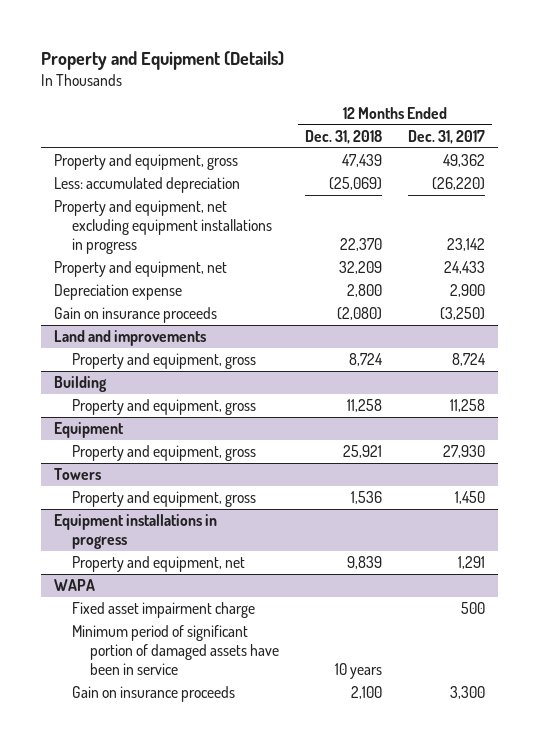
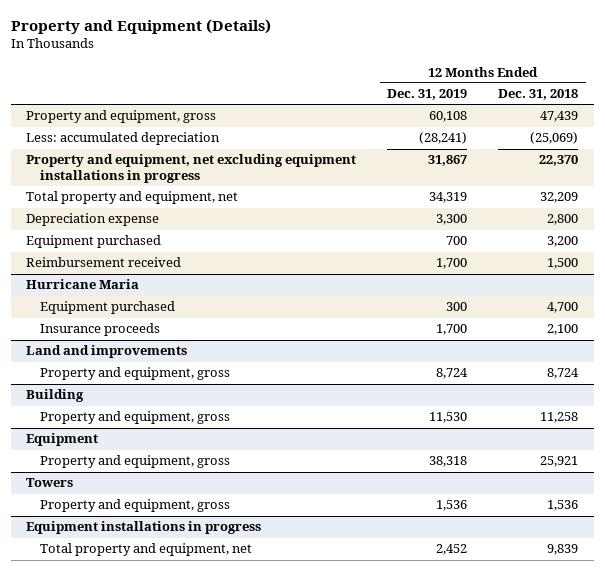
- | 12 Months Ended Dec. 31, 2018 | 12 Months Ended Dec. 31, 2017
+ | 12 Months Ended Dec. 31, 2019 | 12 Months Ended Dec. 31, 2018
- Property and equipment, net | 32,209 | 24,433
+ Total property and equipment, net | 34,319 | 32,209
- Gain on insurance proceeds | (2,080) | (3,250)
+ Equipment purchased | 700 | 3,200
+ Reimbursement received | 1,700 | 1,500
+ Hurricane Maria
+ Equipment purchased | 300 | 4,700
+ Insurance proceeds | 1,700 | 2,100
@ Equipment installations in progress
- Property and equipment, net | 9,839 | 1,291
- WAPA
- Fixed asset impairment charge | | 500
- Minimum period of significant portion of damaged assets have been in service | 10 years |
- Gain on insurance proceeds | 2,100 | 3,300
@ Equipment installations in progress
+ Total property and equipment, net | 2,452 | 9,839

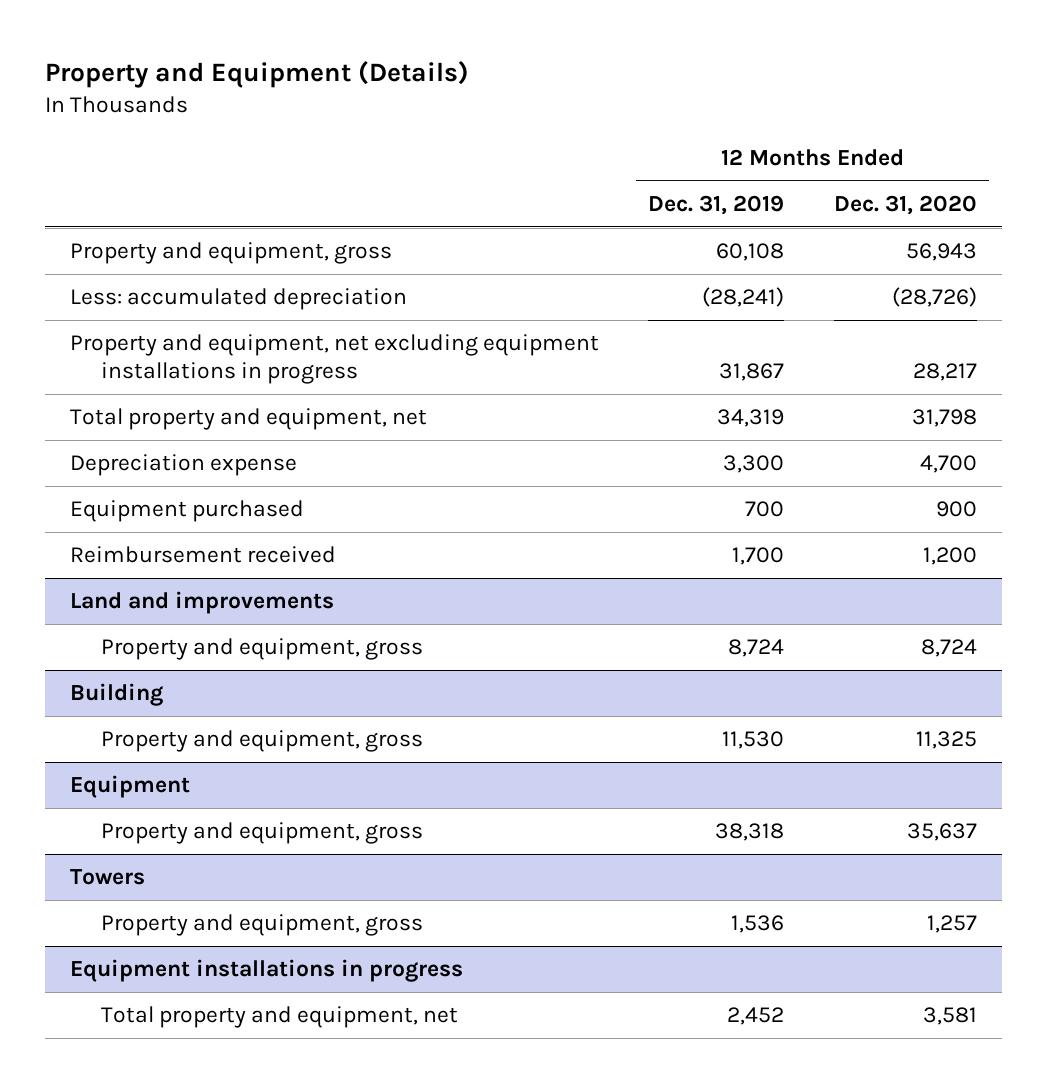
- | 12 Months Ended Dec. 31, 2019 | 12 Months Ended Dec. 31, 2018
+ | 12 Months Ended Dec. 31, 2019 | 12 Months Ended Dec. 31, 2020
- Hurricane Maria
- Equipment purchased | 300 | 4,700
- Insurance proceeds | 1,700 | 2,100

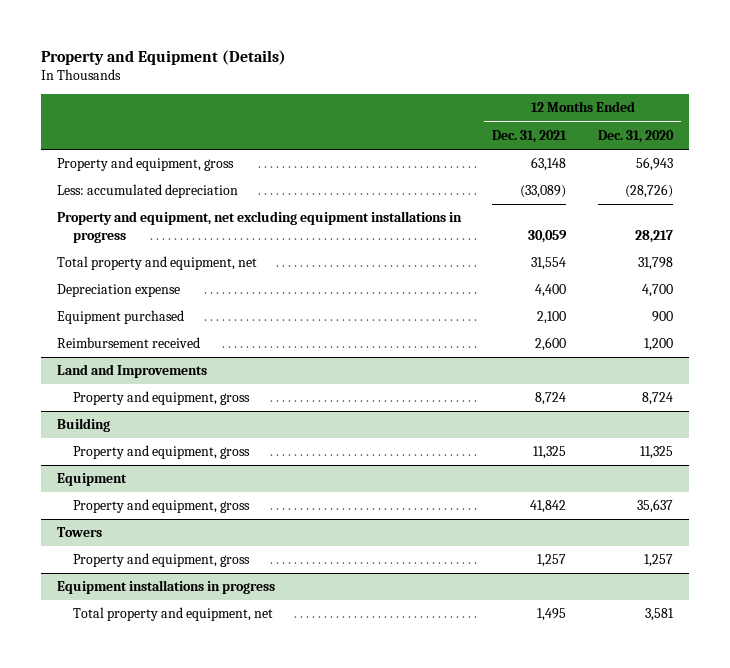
- | 12 Months Ended Dec. 31, 2019 | 12 Months Ended Dec. 31, 2020
+ | 12 Months Ended Dec. 31, 2021 | 12 Months Ended Dec. 31, 2020
- Land and improvements
+ Land and Improvements

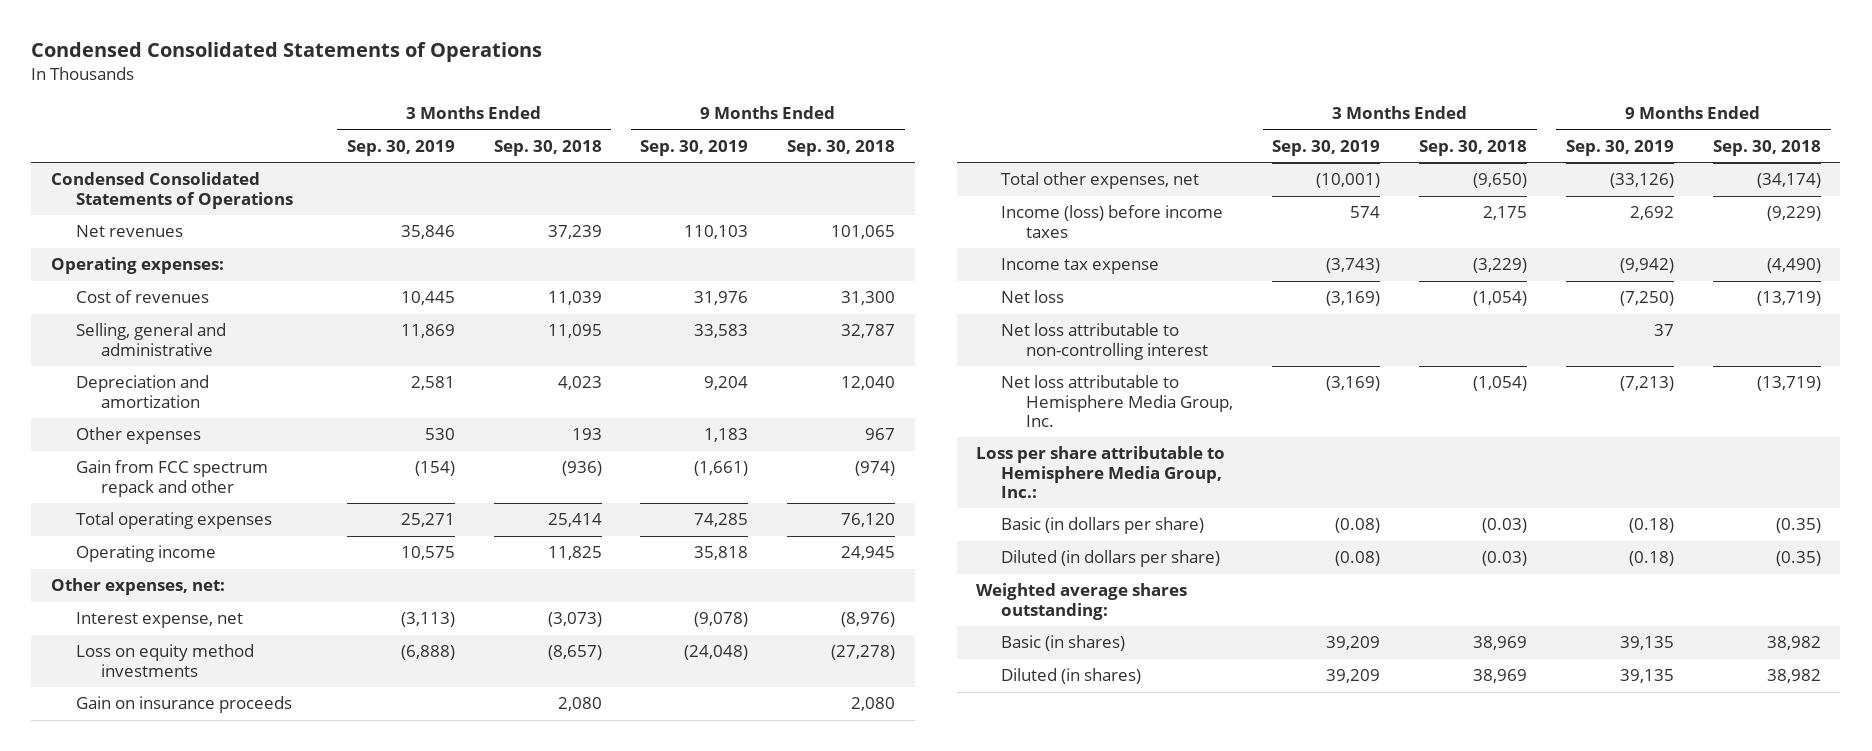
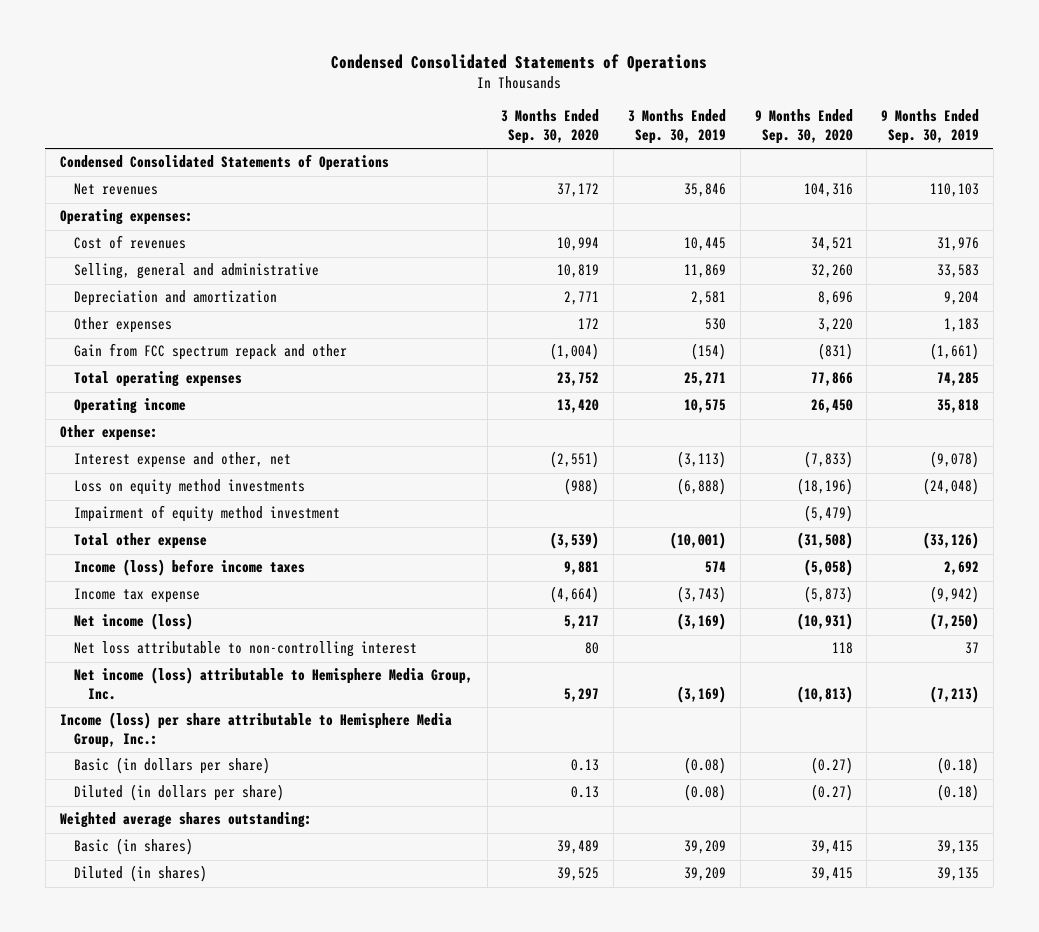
- | 3 Months Ended Sep. 30, 2019 | 3 Months Ended Sep. 30, 2018 | 9 Months Ended Sep. 30, 2019 | 9 Months Ended Sep. 30, 2018
+ | 3 Months Ended Sep. 30, 2020 | 3 Months Ended Sep. 30, 2019 | 9 Months Ended Sep. 30, 2020 | 9 Months Ended Sep. 30, 2019
- Other expenses, net:
- Interest expense, net | (3,113) | (3,073) | (9,078) | (8,976)
+ Other expense:
+ Interest expense and other, net | (2,551) | (3,113) | (7,833) | (9,078)
- Gain on insurance proceeds | | 2,080 | | 2,080
- Total other expenses, net | (10,001) | (9,650) | (33,126) | (34,174)
+ Impairment of equity method investment | | | (5,479) |
+ Total other expense | (3,539) | (10,001) | (31,508) | (33,126)
- Net loss | (3,169) | (1,054) | (7,250) | (13,719)
+ Net income (loss) | 5,217 | (3,169) | (10,931) | (7,250)
- Net loss attributable to Hemisphere Media Group, Inc. | (3,169) | (1,054) | (7,213) | (13,719)
- Loss per share attributable to Hemisphere Media Group, Inc.:
+ Net income (loss) attributable to Hemisphere Media Group, Inc. | 5,297 | (3,169) | (10,813) | (7,213)
+ Income (loss) per share attributable to Hemisphere Media Group, Inc.:

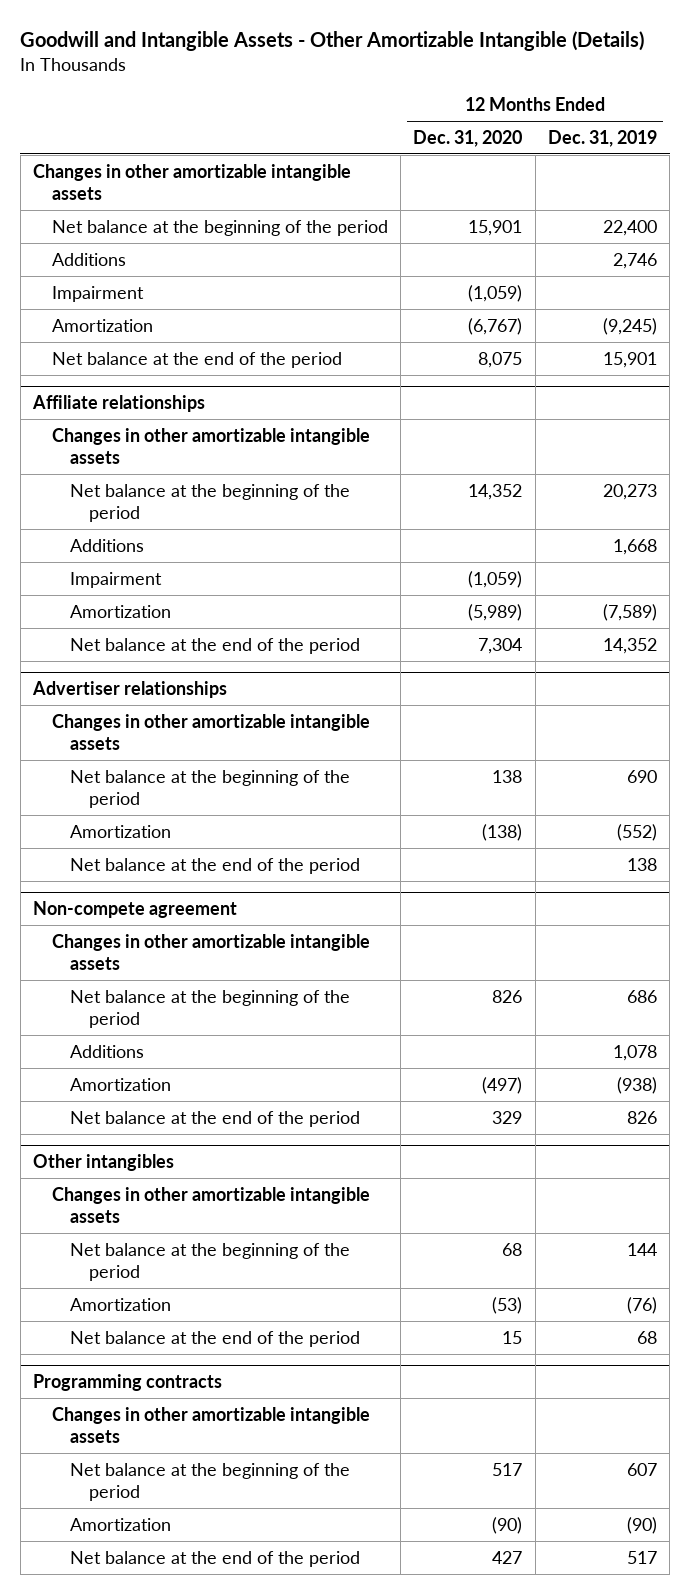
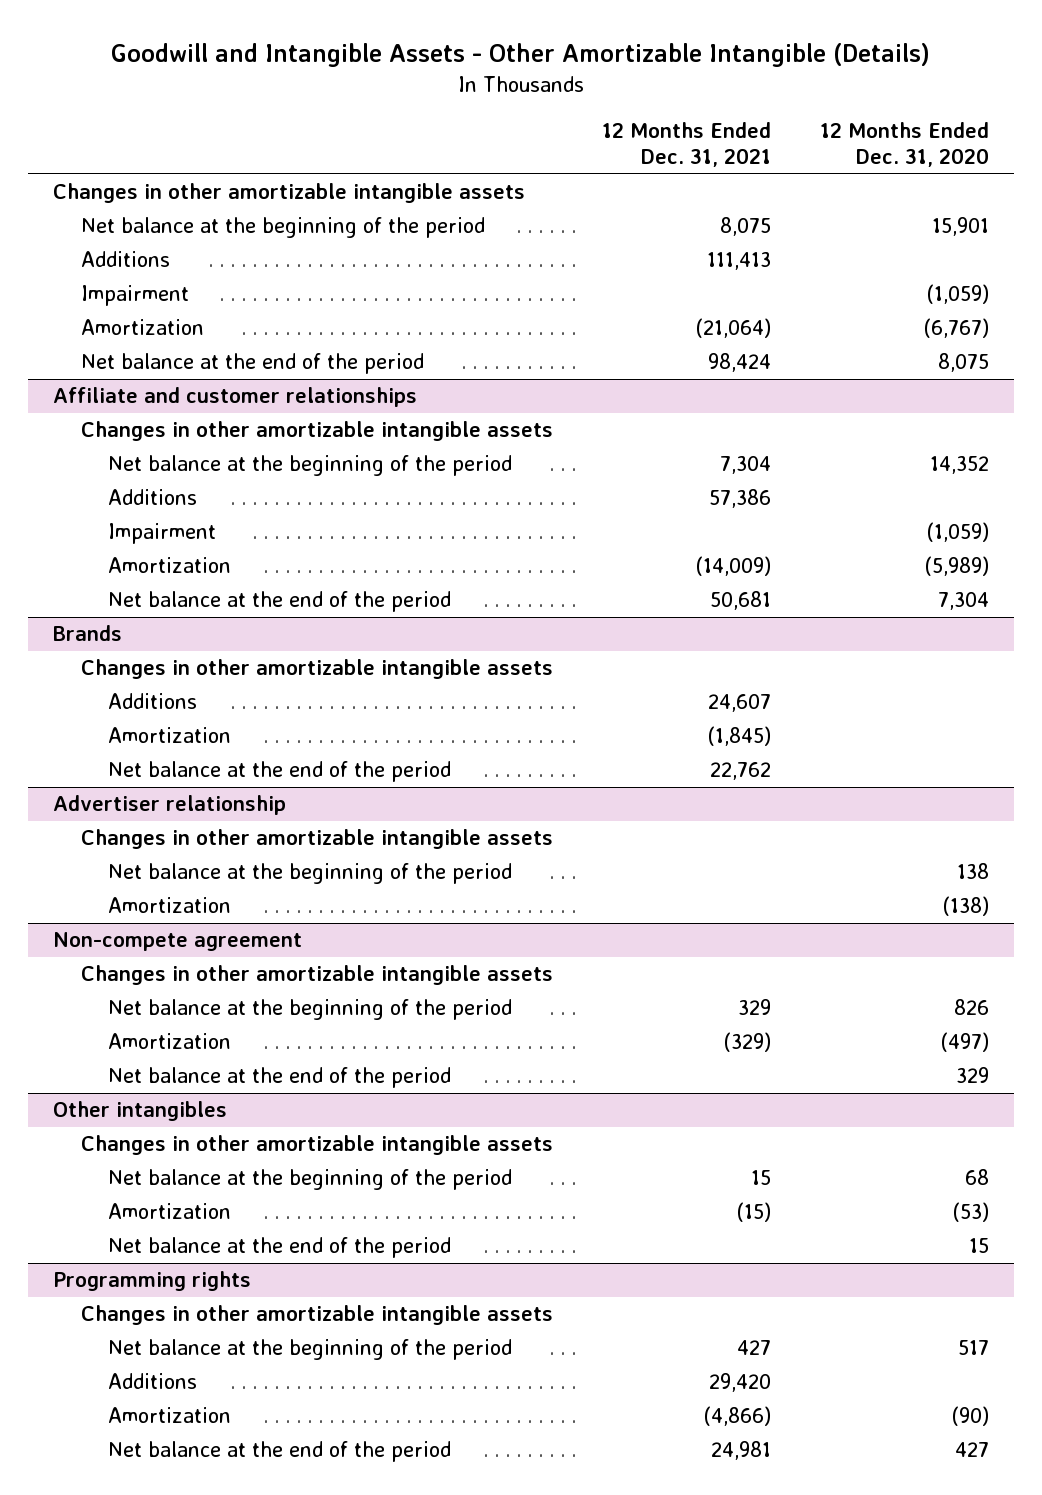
- | 12 Months Ended Dec. 31, 2020 | 12 Months Ended Dec. 31, 2019
+ | 12 Months Ended Dec. 31, 2021 | 12 Months Ended Dec. 31, 2020
- Affiliate relationships
+ Affiliate and customer relationships
- Advertiser relationships
+ Brands
+ Additions | 24,607 |
+ Amortization | (1,845) |
+ Net balance at the end of the period | 22,762 |
+ Advertiser relationship
+ Changes in other amortizable intangible assets
- Net balance at the end of the period | | 138
@ Non-compete agreement
- Additions | | 1,078
- Programming contracts
+ Programming rights
+ Additions | 29,420 |

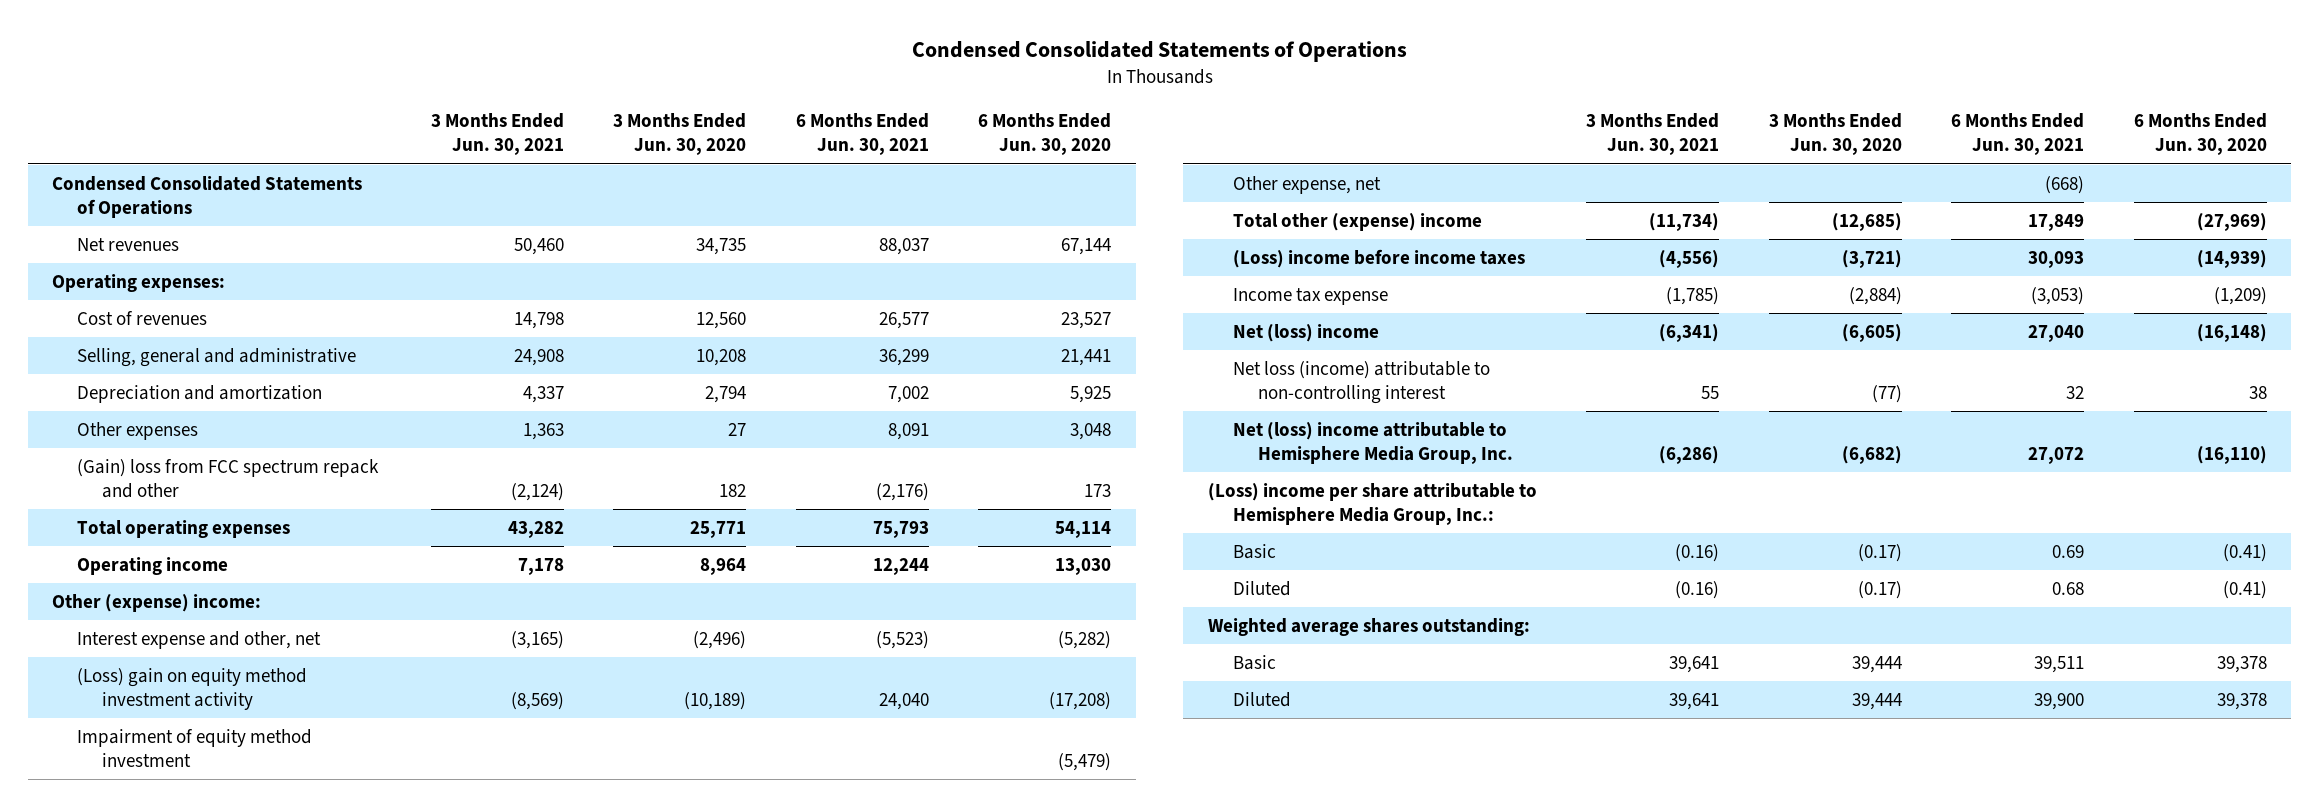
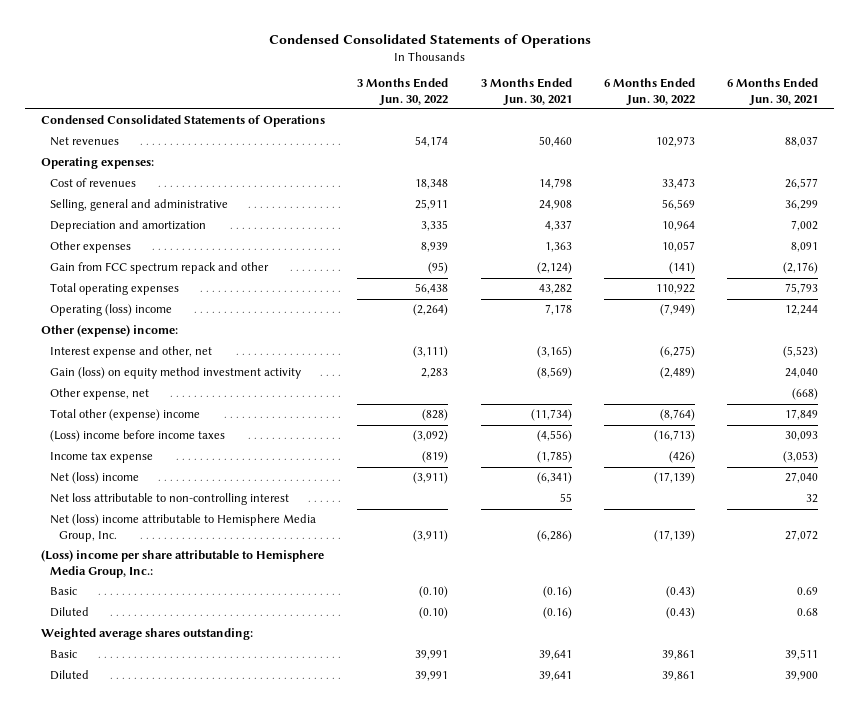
- | 3 Months Ended Jun. 30, 2021 | 3 Months Ended Jun. 30, 2020 | 6 Months Ended Jun. 30, 2021 | 6 Months Ended Jun. 30, 2020
+ | 3 Months Ended Jun. 30, 2022 | 3 Months Ended Jun. 30, 2021 | 6 Months Ended Jun. 30, 2022 | 6 Months Ended Jun. 30, 2021
- (Gain) loss from FCC spectrum repack and other | (2,124) | 182 | (2,176) | 173
+ Gain from FCC spectrum repack and other | (95) | (2,124) | (141) | (2,176)
- Operating income | 7,178 | 8,964 | 12,244 | 13,030
+ Operating (loss) income | (2,264) | 7,178 | (7,949) | 12,244
- (Loss) gain on equity method investment activity | (8,569) | (10,189) | 24,040 | (17,208)
- Impairment of equity method investment | | | | (5,479)
+ Gain (loss) on equity method investment activity | 2,283 | (8,569) | (2,489) | 24,040
- Net loss (income) attributable to non-controlling interest | 55 | (77) | 32 | 38
+ Net loss attributable to non-controlling interest | | 55 | | 32

